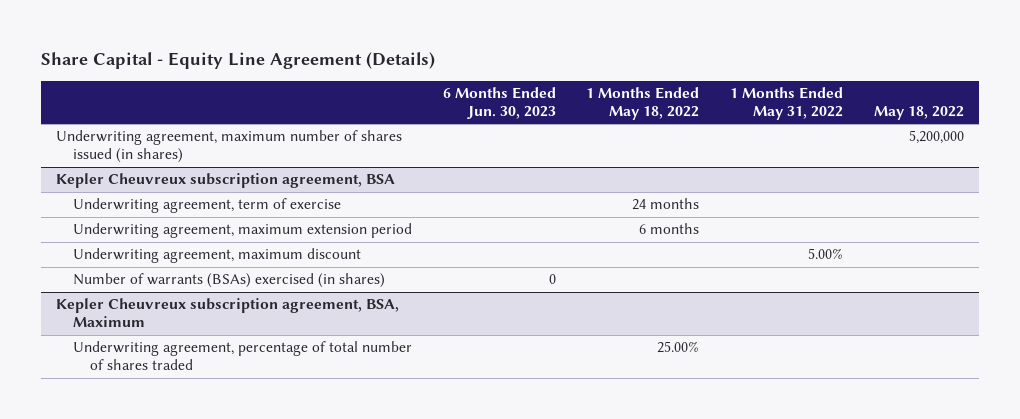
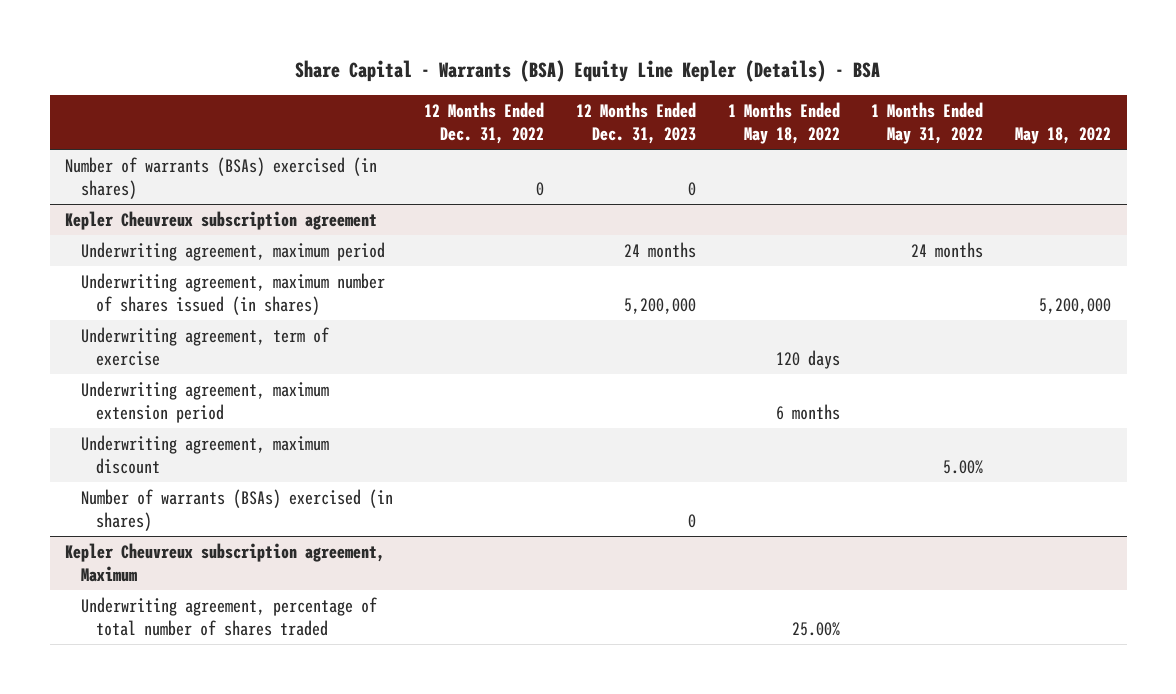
- Share Capital - Equity Line Agreement (Details)
+ Share Capital - Warrants (BSA) Equity Line Kepler (Details) - BSA
- | 6 Months Ended Jun. 30, 2023 | 1 Months Ended May 18, 2022 | 1 Months Ended May 31, 2022 | May 18, 2022
+ | 12 Months Ended Dec. 31, 2022 | 12 Months Ended Dec. 31, 2023 | 1 Months Ended May 18, 2022 | 1 Months Ended May 31, 2022 | May 18, 2022
- Underwriting agreement, maximum number of shares issued (in shares) | | | | 5,200,000
- Kepler Cheuvreux subscription agreement, BSA
- Underwriting agreement, term of exercise | | 24 months | |
+ Number of warrants (BSAs) exercised (in shares) | 0 | 0 | | |
+ Kepler Cheuvreux subscription agreement
+ Underwriting agreement, maximum period | | 24 months | | 24 months |
+ Underwriting agreement, maximum number of shares issued (in shares) | | 5,200,000 | | | 5,200,000
+ Underwriting agreement, term of exercise | | | 120 days | |
- Kepler Cheuvreux subscription agreement, BSA, Maximum
+ Kepler Cheuvreux subscription agreement, Maximum

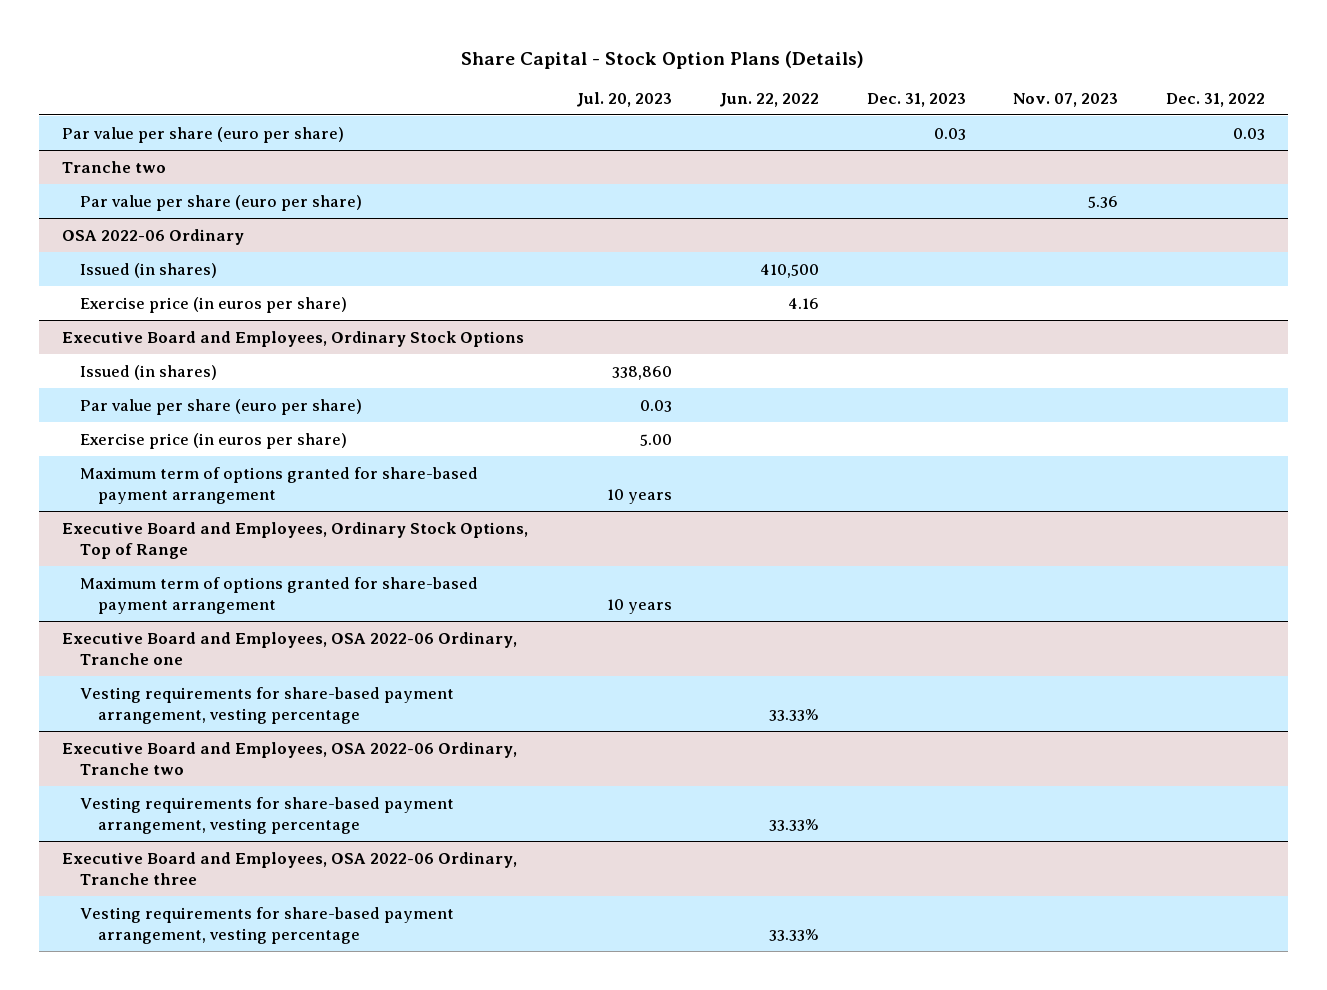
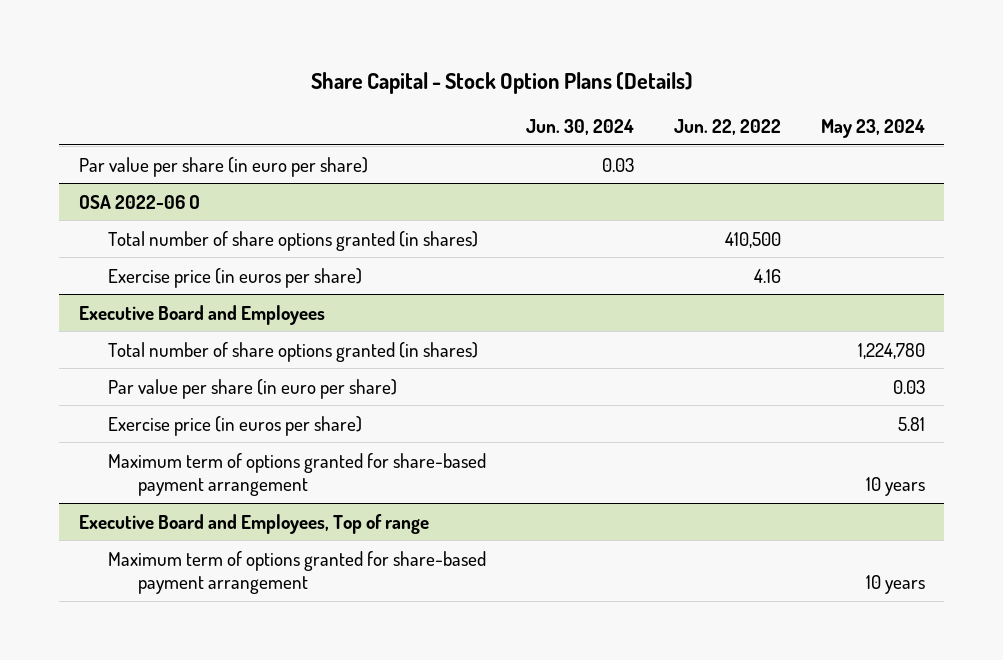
- | Jul. 20, 2023 | Jun. 22, 2022 | Dec. 31, 2023 | Nov. 07, 2023 | Dec. 31, 2022
+ | Jun. 30, 2024 | Jun. 22, 2022 | May 23, 2024
- Par value per share (euro per share) | | | 0.03 | | 0.03
- Tranche two
- Par value per share (euro per share) | | | | 5.36 |
- OSA 2022-06 Ordinary
- Issued (in shares) | | 410,500 | | |
+ Par value per share (in euro per share) | 0.03 | |
+ OSA 2022-06 O
+ Total number of share options granted (in shares) | | 410,500 |
- Executive Board and Employees, Ordinary Stock Options
- Issued (in shares) | 338,860 | | | |
- Par value per share (euro per share) | 0.03 | | | |
+ Executive Board and Employees
+ Total number of share options granted (in shares) | | | 1,224,780
+ Par value per share (in euro per share) | | | 0.03
- Executive Board and Employees, Ordinary Stock Options, Top of Range
+ Executive Board and Employees, Top of range
- Executive Board and Employees, OSA 2022-06 Ordinary, Tranche one
- Vesting requirements for share-based payment arrangement, vesting percentage | | 33.33% | | |
- Executive Board and Employees, OSA 2022-06 Ordinary, Tranche two
- Vesting requirements for share-based payment arrangement, vesting percentage | | 33.33% | | |
- Executive Board and Employees, OSA 2022-06 Ordinary, Tranche three
- Vesting requirements for share-based payment arrangement, vesting percentage | | 33.33% | | |

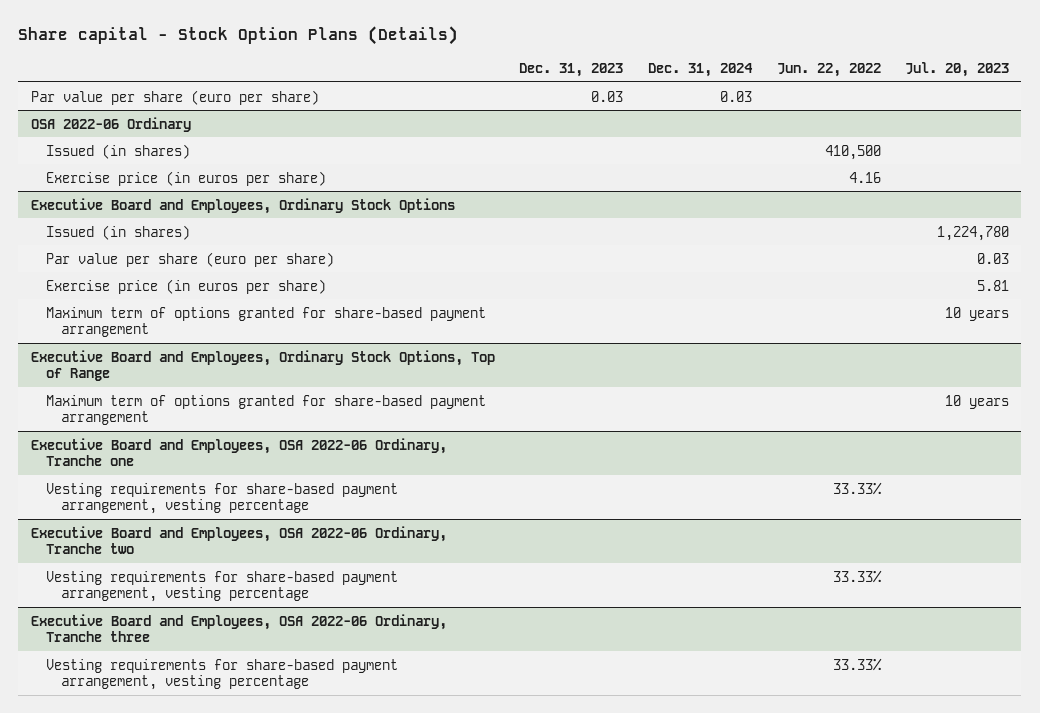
- Share Capital - Stock Option Plans (Details)
+ Share capital - Stock Option Plans (Details)
- | Jun. 30, 2024 | Jun. 22, 2022 | May 23, 2024
+ | Dec. 31, 2023 | Dec. 31, 2024 | Jun. 22, 2022 | Jul. 20, 2023
- Par value per share (in euro per share) | 0.03 | |
- OSA 2022-06 O
- Total number of share options granted (in shares) | | 410,500 |
+ Par value per share (euro per share) | 0.03 | 0.03 | |
+ OSA 2022-06 Ordinary
+ Issued (in shares) | | | 410,500 |
- Executive Board and Employees
- Total number of share options granted (in shares) | | | 1,224,780
- Par value per share (in euro per share) | | | 0.03
+ Executive Board and Employees, Ordinary Stock Options
+ Issued (in shares) | | | | 1,224,780
+ Par value per share (euro per share) | | | | 0.03
- Executive Board and Employees, Top of range
+ Executive Board and Employees, Ordinary Stock Options, Top of Range
+ Executive Board and Employees, OSA 2022-06 Ordinary, Tranche one
+ Vesting requirements for share-based payment arrangement, vesting percentage | | | 33.33% |
+ Executive Board and Employees, OSA 2022-06 Ordinary, Tranche two
+ Vesting requirements for share-based payment arrangement, vesting percentage | | | 33.33% |
+ Executive Board and Employees, OSA 2022-06 Ordinary, Tranche three
+ Vesting requirements for share-based payment arrangement, vesting percentage | | | 33.33% |

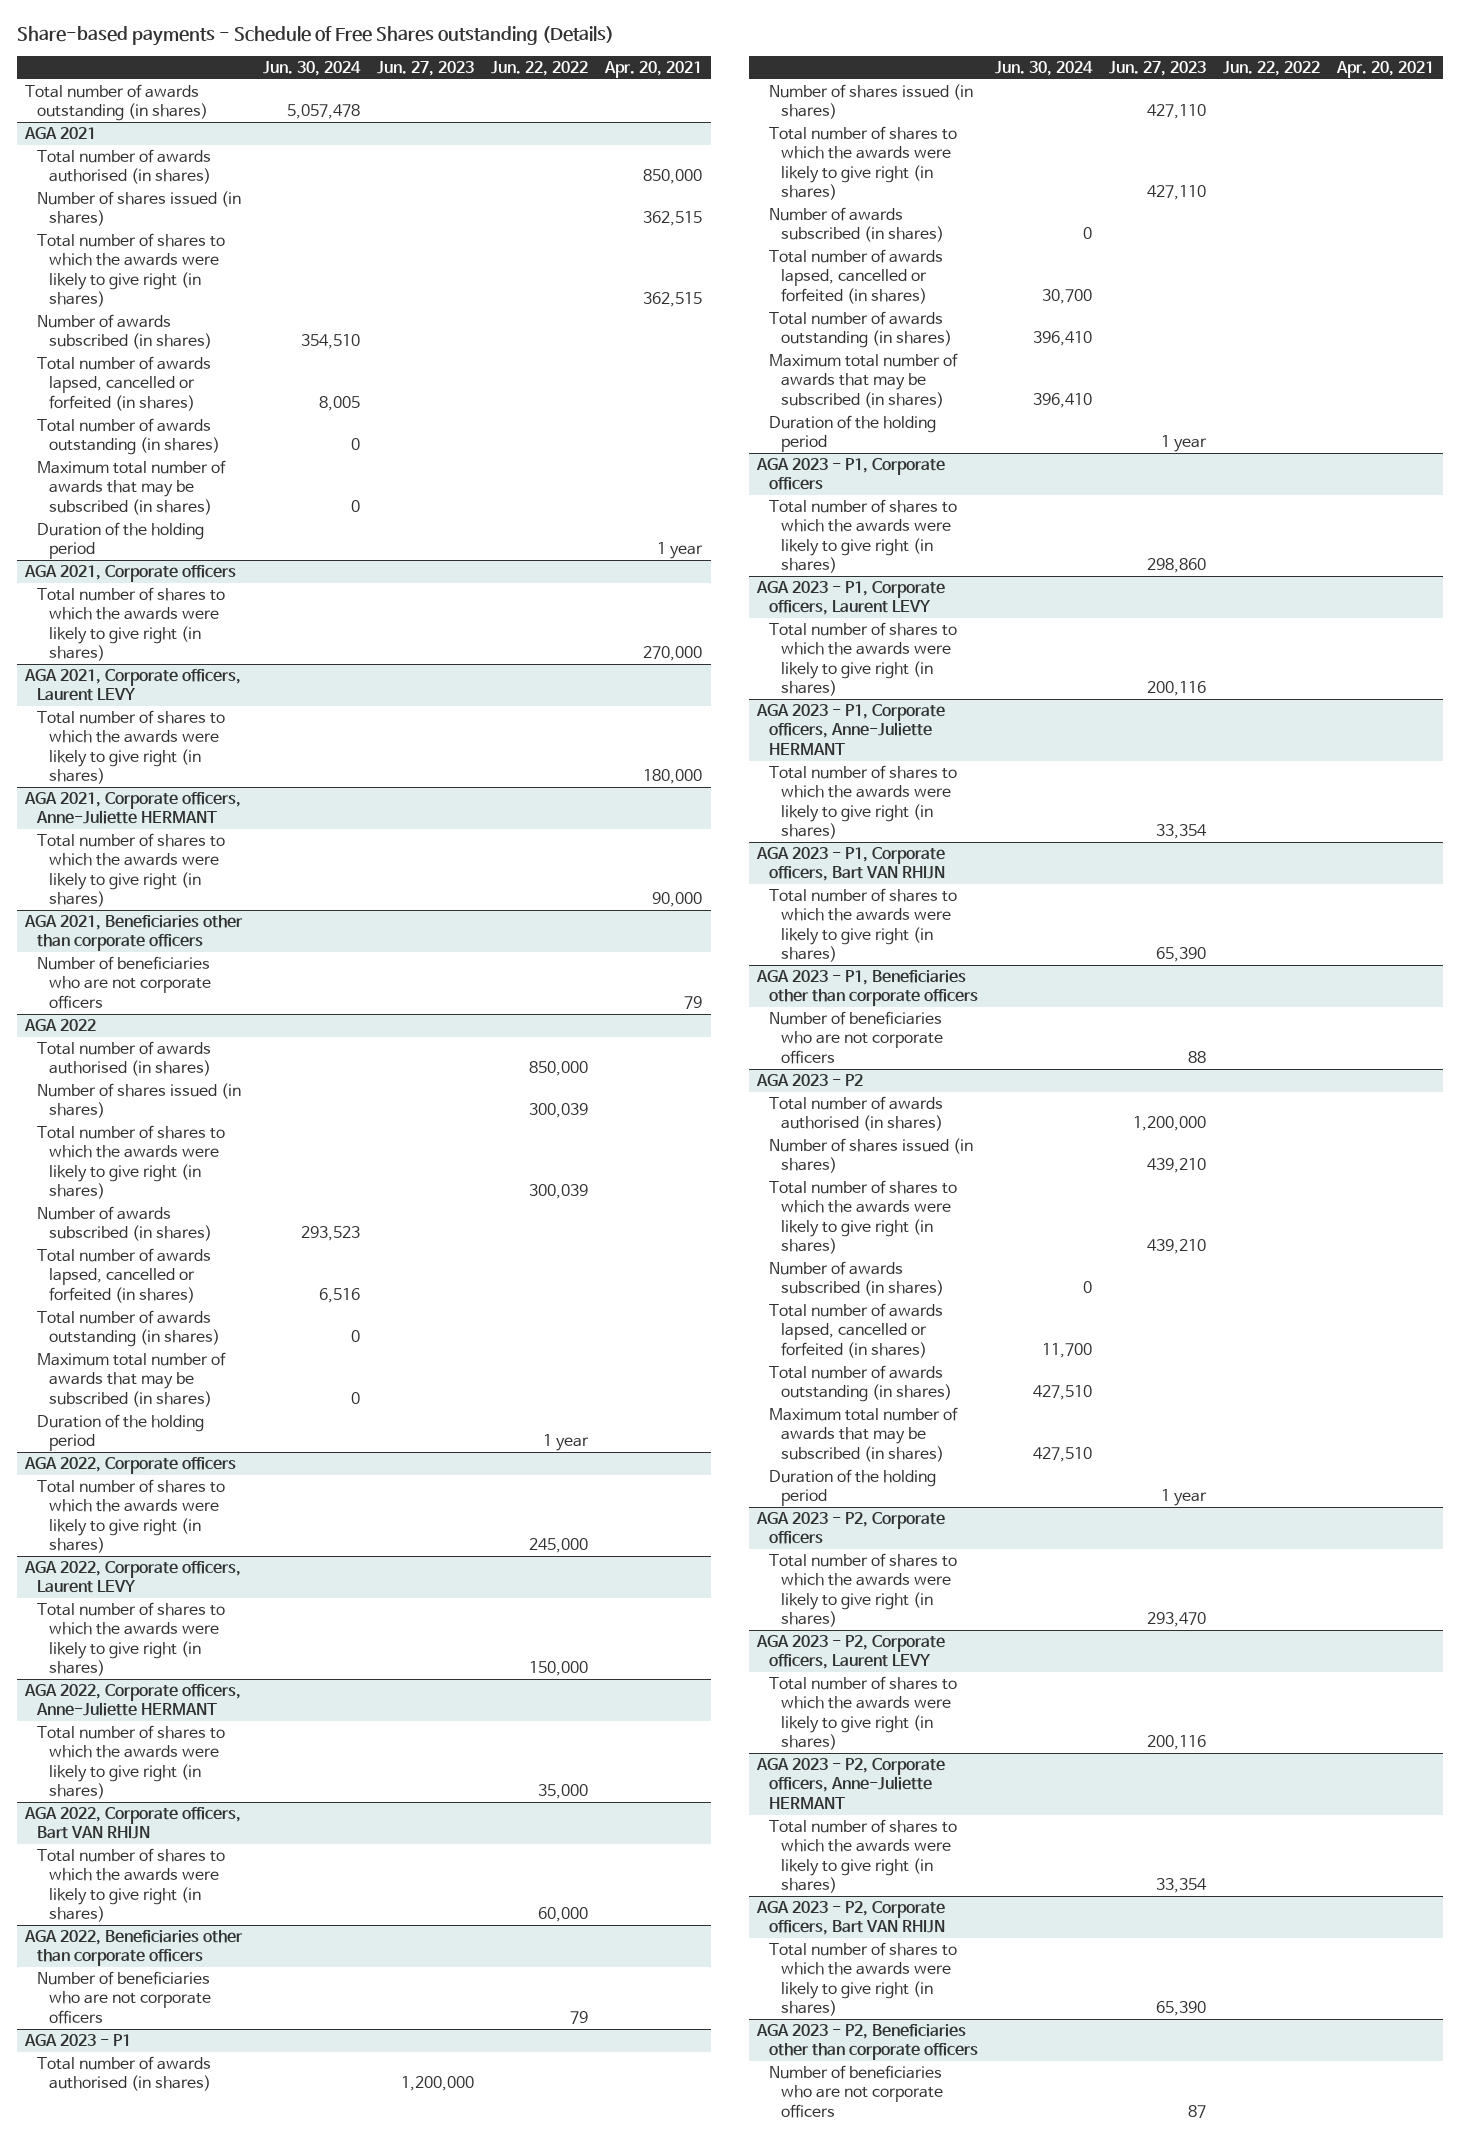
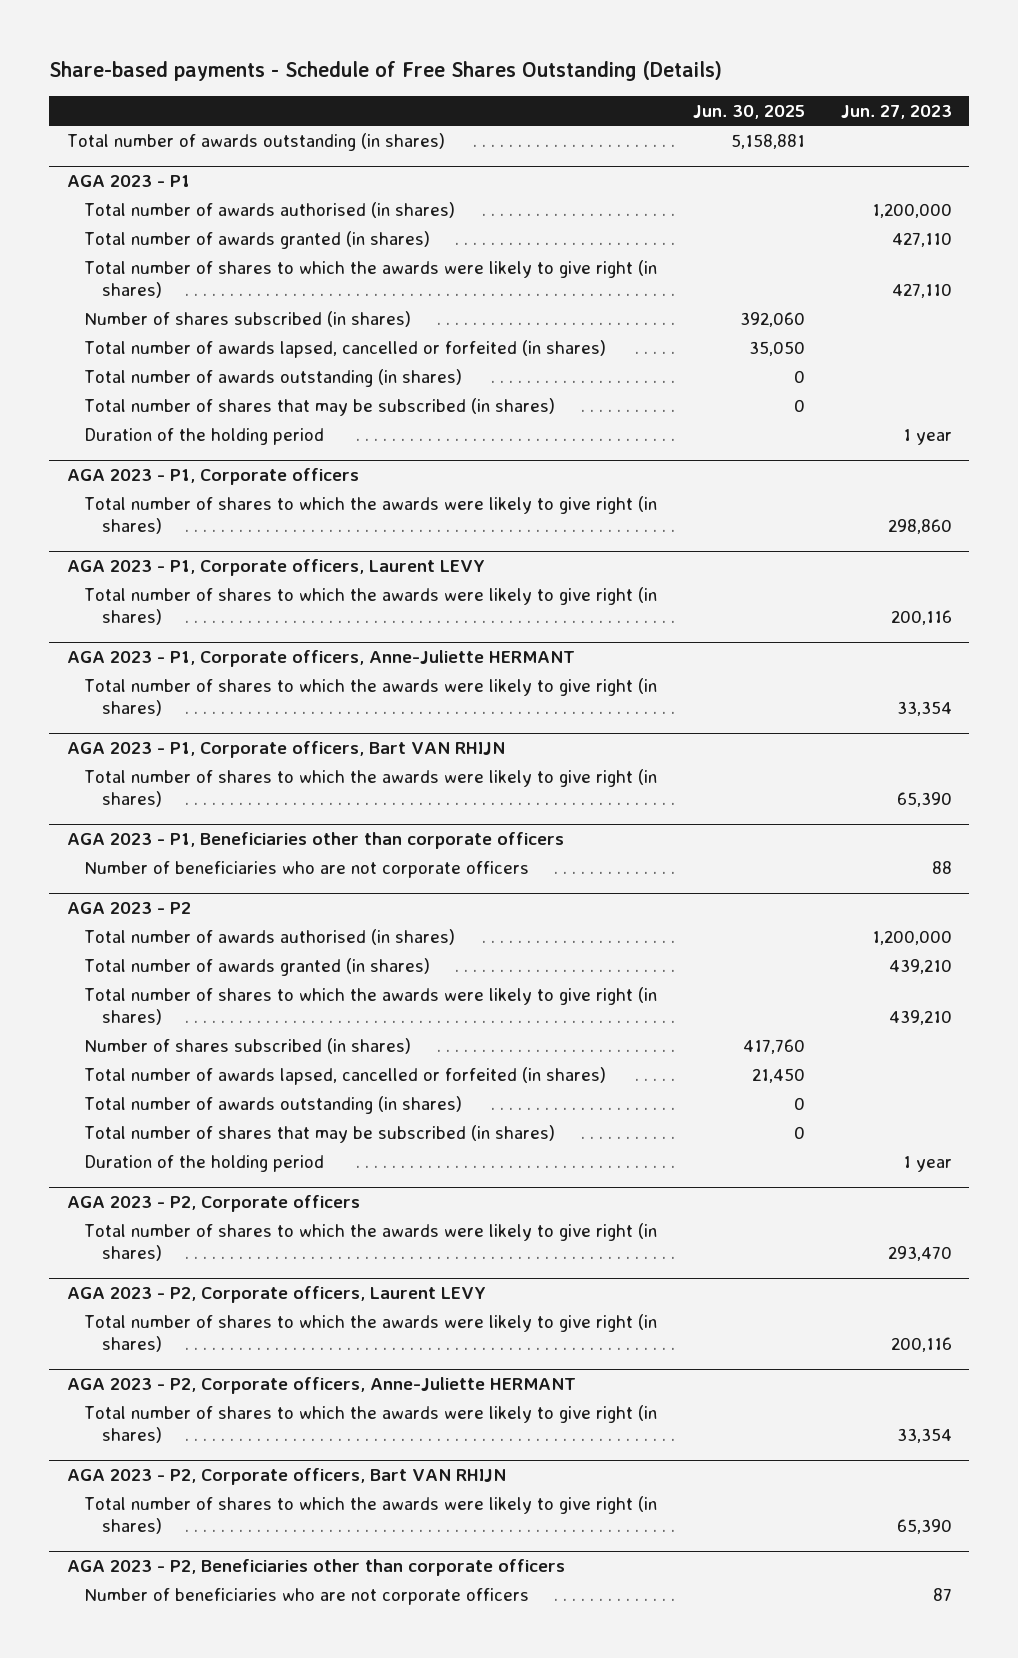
- Share-based payments - Schedule of Free Shares outstanding (Details)
+ Share-based payments - Schedule of Free Shares Outstanding (Details)
- | Jun. 30, 2024 | Jun. 27, 2023 | Jun. 22, 2022 | Apr. 20, 2021
+ | Jun. 30, 2025 | Jun. 27, 2023
- AGA 2021
- Total number of awards authorised (in shares) | | | | 850,000
- Number of shares issued (in shares) | | | | 362,515
- Total number of shares to which the awards were likely to give right (in shares) | | | | 362,515
- Number of awards subscribed (in shares) | 354,510 | | |
- Total number of awards lapsed, cancelled or forfeited (in shares) | 8,005 | | |
- Total number of awards outstanding (in shares) | 0 | | |
- Maximum total number of awards that may be subscribed (in shares) | 0 | | |
- Duration of the holding period | | | | 1 year
- AGA 2021, Corporate officers
- Total number of shares to which the awards were likely to give right (in shares) | | | | 270,000
- AGA 2021, Corporate officers, Laurent LEVY
- Total number of shares to which the awards were likely to give right (in shares) | | | | 180,000
- AGA 2021, Corporate officers, Anne-Juliette HERMANT
- Total number of shares to which the awards were likely to give right (in shares) | | | | 90,000
- AGA 2021, Beneficiaries other than corporate officers
- Number of beneficiaries who are not corporate officers | | | | 79
- AGA 2022
- Total number of awards authorised (in shares) | | | 850,000 |
- Number of shares issued (in shares) | | | 300,039 |
- Total number of shares to which the awards were likely to give right (in shares) | | | 300,039 |
- Number of awards subscribed (in shares) | 293,523 | | |
- Total number of awards lapsed, cancelled or forfeited (in shares) | 6,516 | | |
- Total number of awards outstanding (in shares) | 0 | | |
- Maximum total number of awards that may be subscribed (in shares) | 0 | | |
- Duration of the holding period | | | 1 year |
- AGA 2022, Corporate officers
- Total number of shares to which the awards were likely to give right (in shares) | | | 245,000 |
- AGA 2022, Corporate officers, Laurent LEVY
- Total number of shares to which the awards were likely to give right (in shares) | | | 150,000 |
- AGA 2022, Corporate officers, Anne-Juliette HERMANT
- Total number of shares to which the awards were likely to give right (in shares) | | | 35,000 |
- AGA 2022, Corporate officers, Bart VAN RHIJN
- Total number of shares to which the awards were likely to give right (in shares) | | | 60,000 |
- AGA 2022, Beneficiaries other than corporate officers
- Number of beneficiaries who are not corporate officers | | | 79 |
@ AGA 2023 - P1
- Number of shares issued (in shares) | | 427,110 | |
+ Total number of awards granted (in shares) | | 427,110
- Number of awards subscribed (in shares) | 0 | | |
+ Number of shares subscribed (in shares) | 392,060 |
- Maximum total number of awards that may be subscribed (in shares) | 396,410 | | |
+ Total number of shares that may be subscribed (in shares) | 0 |
@ AGA 2023 - P2
- Number of shares issued (in shares) | | 439,210 | |
+ Total number of awards granted (in shares) | | 439,210
- Number of awards subscribed (in shares) | 0 | | |
+ Number of shares subscribed (in shares) | 417,760 |
- Maximum total number of awards that may be subscribed (in shares) | 427,510 | | |
+ Total number of shares that may be subscribed (in shares) | 0 |

